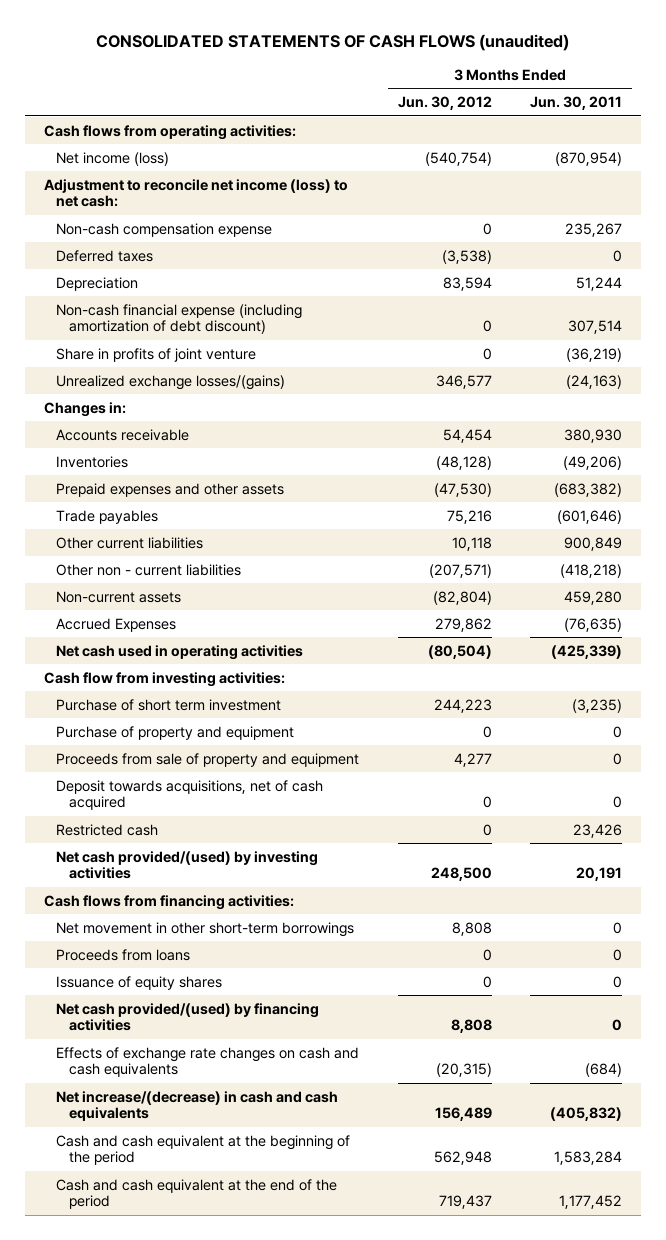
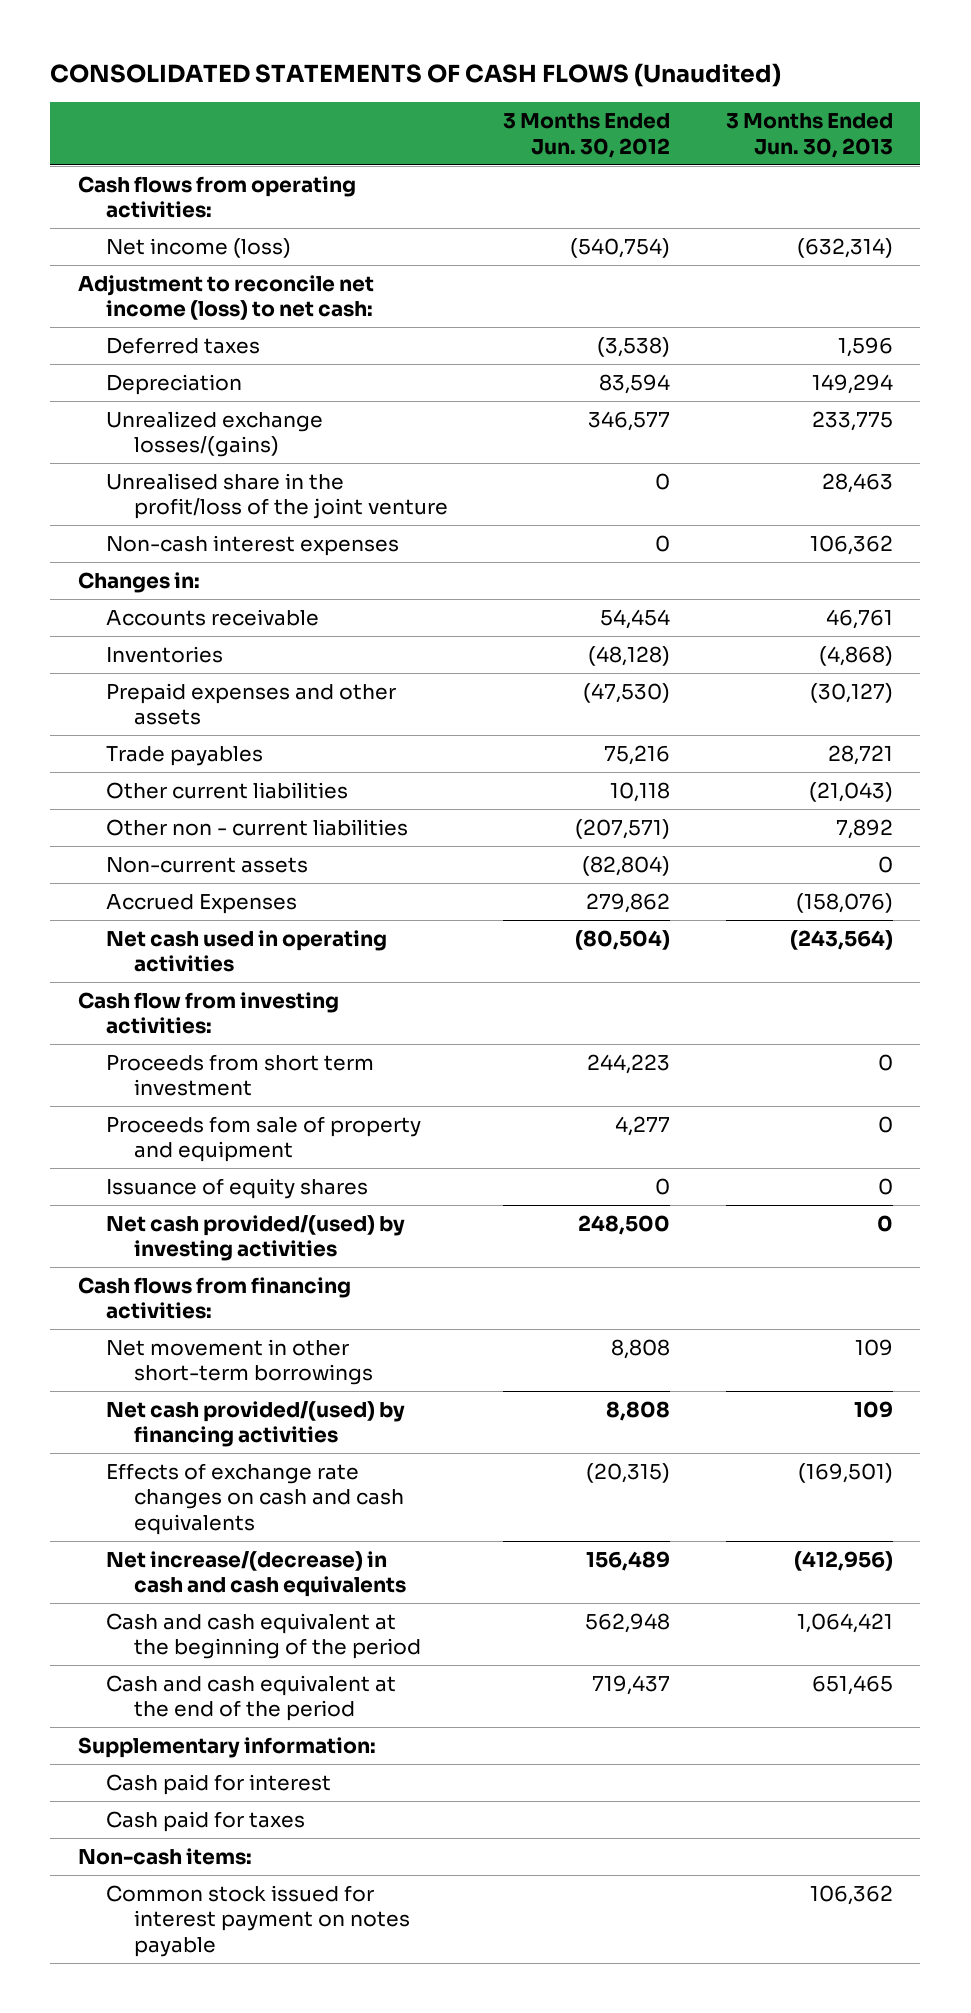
- CONSOLIDATED STATEMENTS OF CASH FLOWS (unaudited)
+ CONSOLIDATED STATEMENTS OF CASH FLOWS (Unaudited)
- | 3 Months Ended Jun. 30, 2012 | 3 Months Ended Jun. 30, 2011
+ | 3 Months Ended Jun. 30, 2012 | 3 Months Ended Jun. 30, 2013
- Non-cash compensation expense | 0 | 235,267
- Non-cash financial expense (including amortization of debt discount) | 0 | 307,514
- Share in profits of joint venture | 0 | (36,219)
+ Unrealised share in the profit/loss of the joint venture | 0 | 28,463
+ Non-cash interest expenses | 0 | 106,362
- Purchase of short term investment | 244,223 | (3,235)
- Purchase of property and equipment | 0 | 0
- Proceeds from sale of property and equipment | 4,277 | 0
- Deposit towards acquisitions, net of cash acquired | 0 | 0
- Restricted cash | 0 | 23,426
+ Proceeds from short term investment | 244,223 | 0
+ Proceeds fom sale of property and equipment | 4,277 | 0
moved up: Issuance of equity shares | 0 | 0
- Proceeds from loans | 0 | 0
+ Supplementary information:
+ Cash paid for interest
+ Cash paid for taxes
+ Non-cash items:
+ Common stock issued for interest payment on notes payable | | 106,362

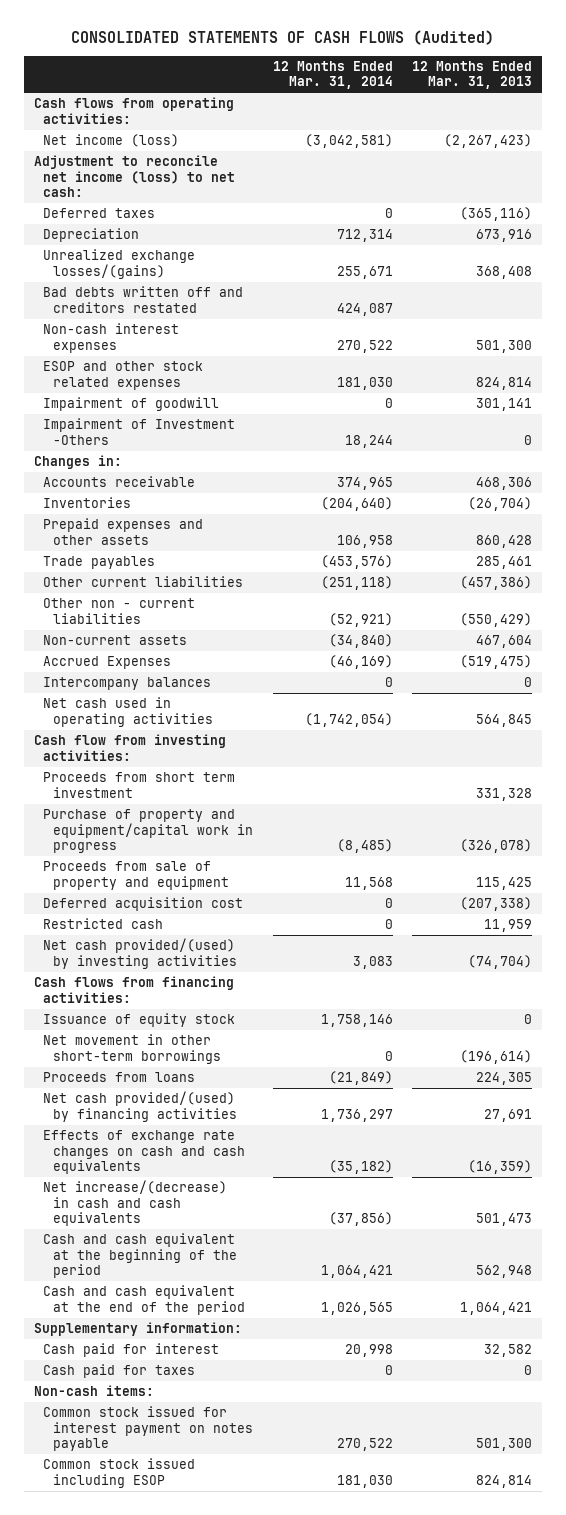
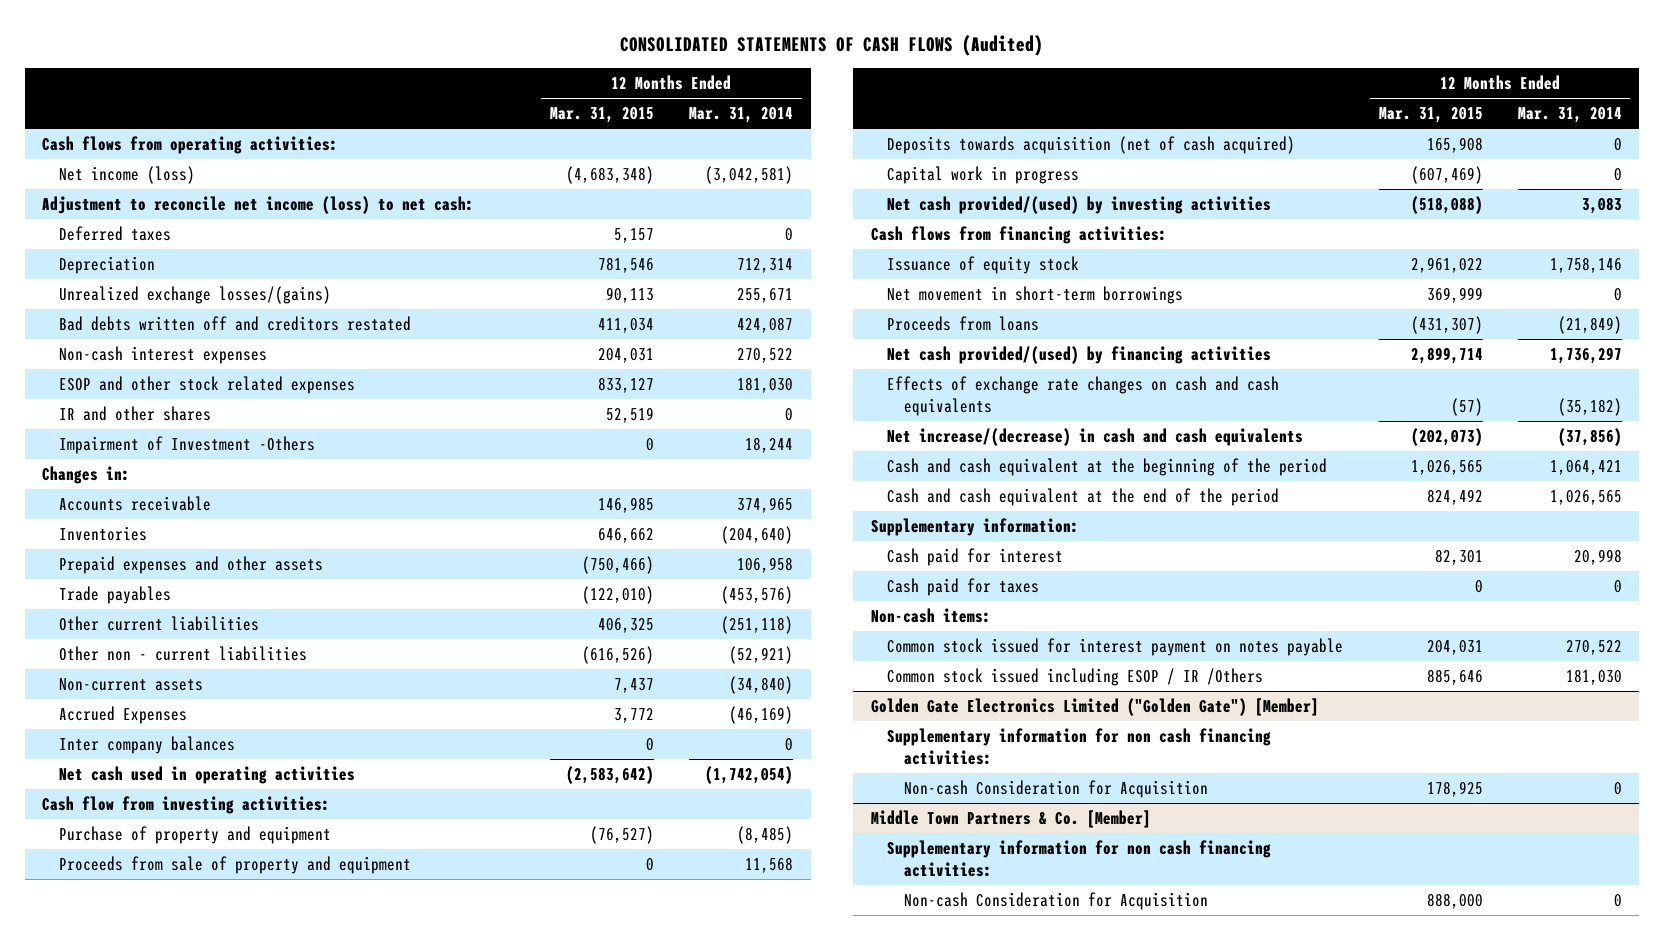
- | 12 Months Ended Mar. 31, 2014 | 12 Months Ended Mar. 31, 2013
+ | 12 Months Ended Mar. 31, 2015 | 12 Months Ended Mar. 31, 2014
- Impairment of goodwill | 0 | 301,141
+ IR and other shares | 52,519 | 0
- Intercompany balances | 0 | 0
+ Inter company balances | 0 | 0
- Proceeds from short term investment | | 331,328
- Purchase of property and equipment/capital work in progress | (8,485) | (326,078)
+ Purchase of property and equipment | (76,527) | (8,485)
- Deferred acquisition cost | 0 | (207,338)
- Restricted cash | 0 | 11,959
+ Deposits towards acquisition (net of cash acquired) | 165,908 | 0
+ Capital work in progress | (607,469) | 0
- Net movement in other short-term borrowings | 0 | (196,614)
+ Net movement in short-term borrowings | 369,999 | 0
- Common stock issued including ESOP | 181,030 | 824,814
+ Common stock issued including ESOP / IR /Others | 885,646 | 181,030
+ Golden Gate Electronics Limited ("Golden Gate") [Member]
+ Supplementary information for non cash financing activities:
+ Non-cash Consideration for Acquisition | 178,925 | 0
+ Middle Town Partners & Co. [Member]
+ Supplementary information for non cash financing activities:
+ Non-cash Consideration for Acquisition | 888,000 | 0

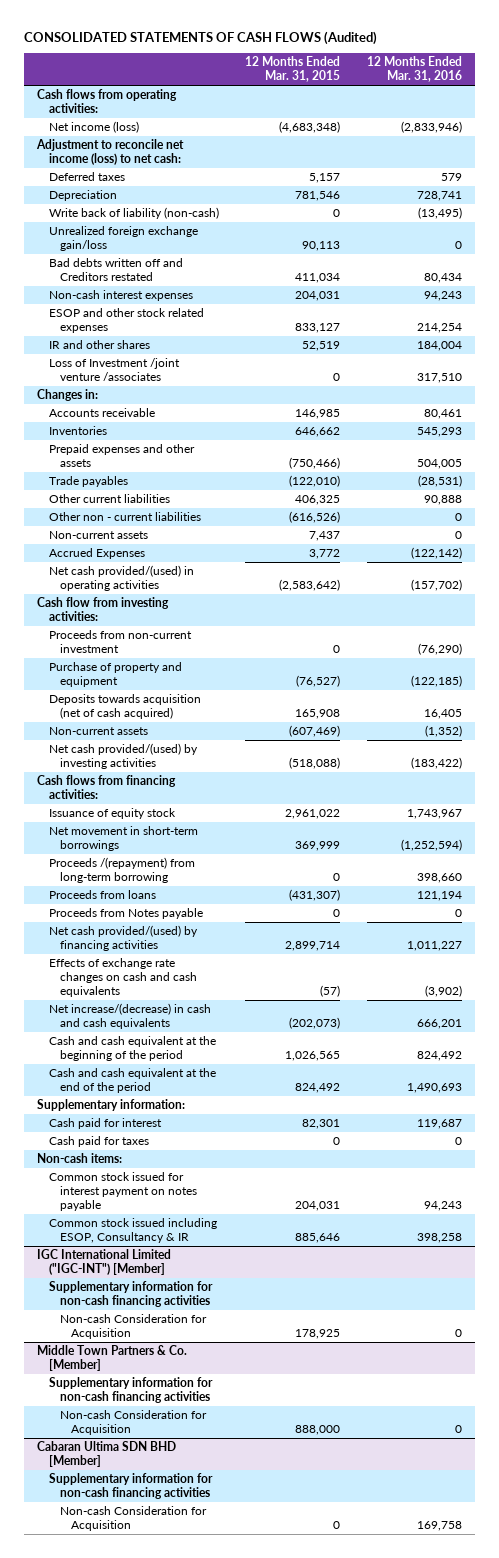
- | 12 Months Ended Mar. 31, 2015 | 12 Months Ended Mar. 31, 2014
+ | 12 Months Ended Mar. 31, 2015 | 12 Months Ended Mar. 31, 2016
- Unrealized exchange losses/(gains) | 90,113 | 255,671
- Bad debts written off and creditors restated | 411,034 | 424,087
+ Write back of liability (non-cash) | 0 | (13,495)
+ Unrealized foreign exchange gain/loss | 90,113 | 0
+ Bad debts written off and Creditors restated | 411,034 | 80,434
- Impairment of Investment -Others | 0 | 18,244
+ Loss of Investment /joint venture /associates | 0 | 317,510
- Inter company balances | 0 | 0
- Net cash used in operating activities | (2,583,642) | (1,742,054)
+ Net cash provided/(used) in operating activities | (2,583,642) | (157,702)
+ Proceeds from non-current investment | 0 | (76,290)
- Proceeds from sale of property and equipment | 0 | 11,568
- Capital work in progress | (607,469) | 0
+ Non-current assets | (607,469) | (1,352)
+ Proceeds /(repayment) from long-term borrowing | 0 | 398,660
+ Proceeds from Notes payable | 0 | 0
- Common stock issued including ESOP / IR /Others | 885,646 | 181,030
- Golden Gate Electronics Limited ("Golden Gate") [Member]
- Supplementary information for non cash financing activities:
+ Common stock issued including ESOP, Consultancy & IR | 885,646 | 398,258
+ IGC International Limited ("IGC-INT") [Member]
+ Supplementary information for non-cash financing activities
@ Middle Town Partners & Co. [Member]
- Supplementary information for non cash financing activities:
+ Supplementary information for non-cash financing activities
+ Cabaran Ultima SDN BHD [Member]
+ Supplementary information for non-cash financing activities
+ Non-cash Consideration for Acquisition | 0 | 169,758

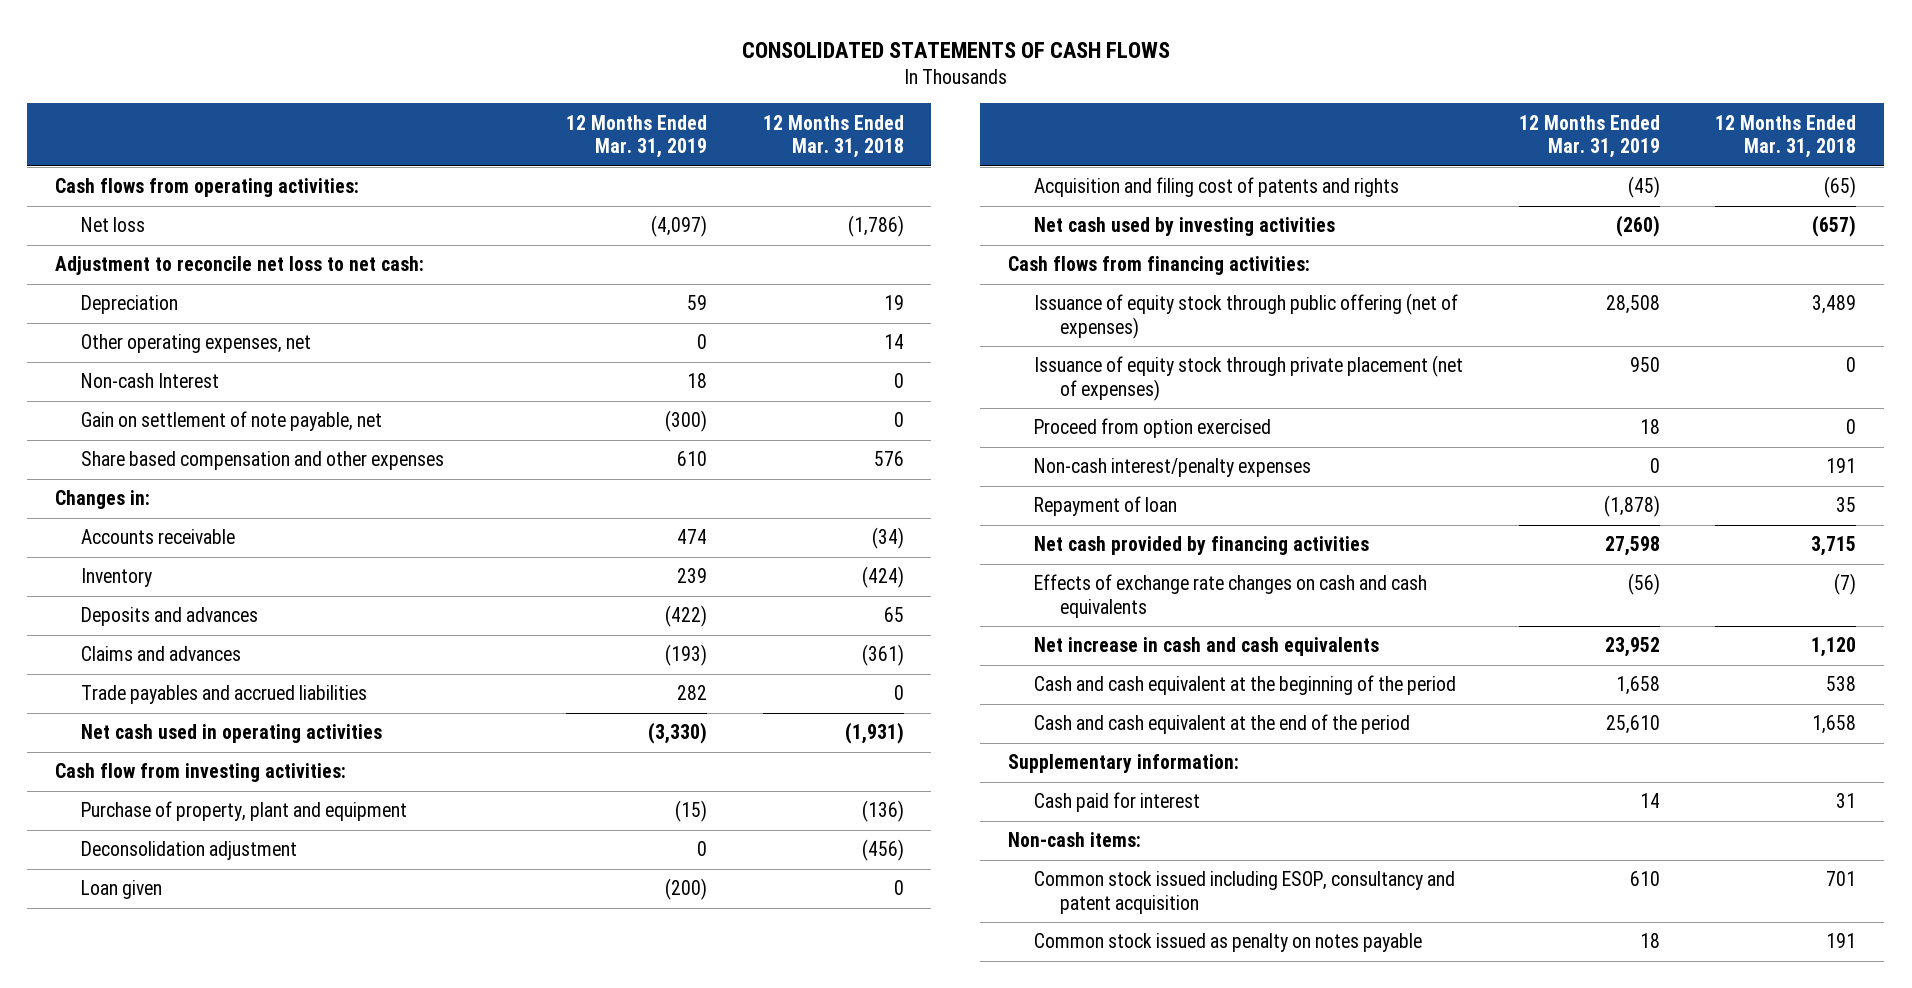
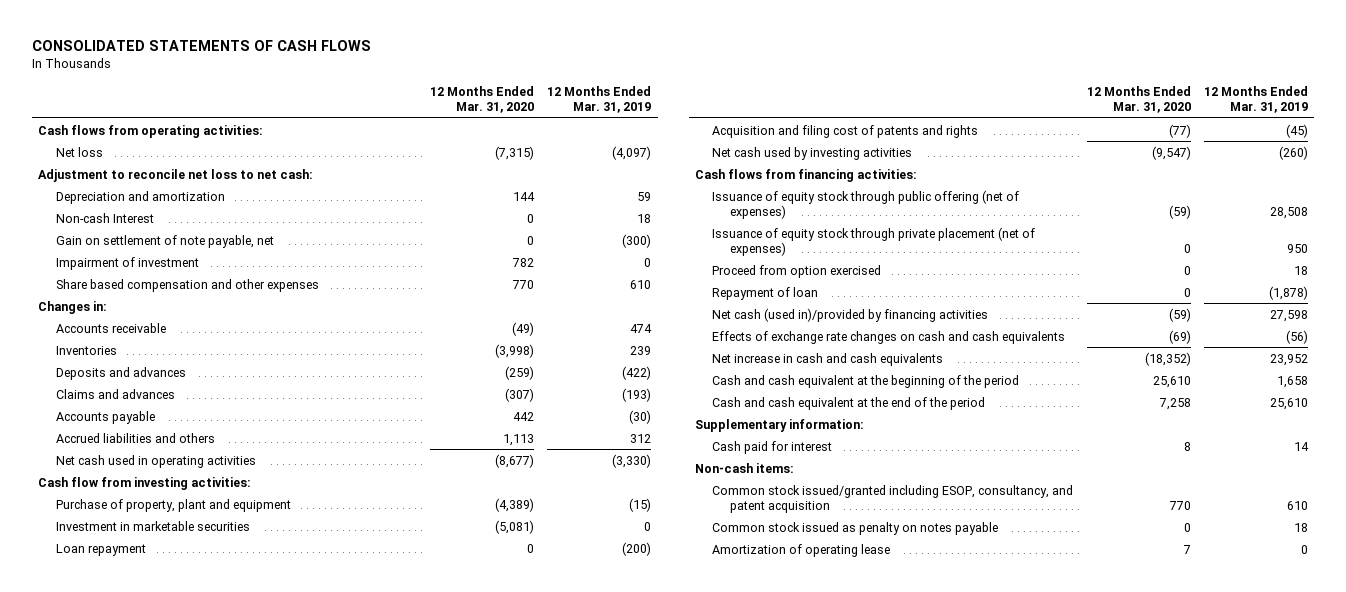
- | 12 Months Ended Mar. 31, 2019 | 12 Months Ended Mar. 31, 2018
+ | 12 Months Ended Mar. 31, 2020 | 12 Months Ended Mar. 31, 2019
- Depreciation | 59 | 19
- Other operating expenses, net | 0 | 14
+ Depreciation and amortization | 144 | 59
+ Impairment of investment | 782 | 0
- Inventory | 239 | (424)
+ Inventories | (3,998) | 239
- Trade payables and accrued liabilities | 282 | 0
+ Accounts payable | 442 | (30)
+ Accrued liabilities and others | 1,113 | 312
- Deconsolidation adjustment | 0 | (456)
- Loan given | (200) | 0
+ Investment in marketable securities | (5,081) | 0
+ Loan repayment | 0 | (200)
- Non-cash interest/penalty expenses | 0 | 191
- Net cash provided by financing activities | 27,598 | 3,715
+ Net cash (used in)/provided by financing activities | (59) | 27,598
- Common stock issued including ESOP, consultancy and patent acquisition | 610 | 701
+ Common stock issued/granted including ESOP, consultancy, and patent acquisition | 770 | 610
+ Amortization of operating lease | 7 | 0

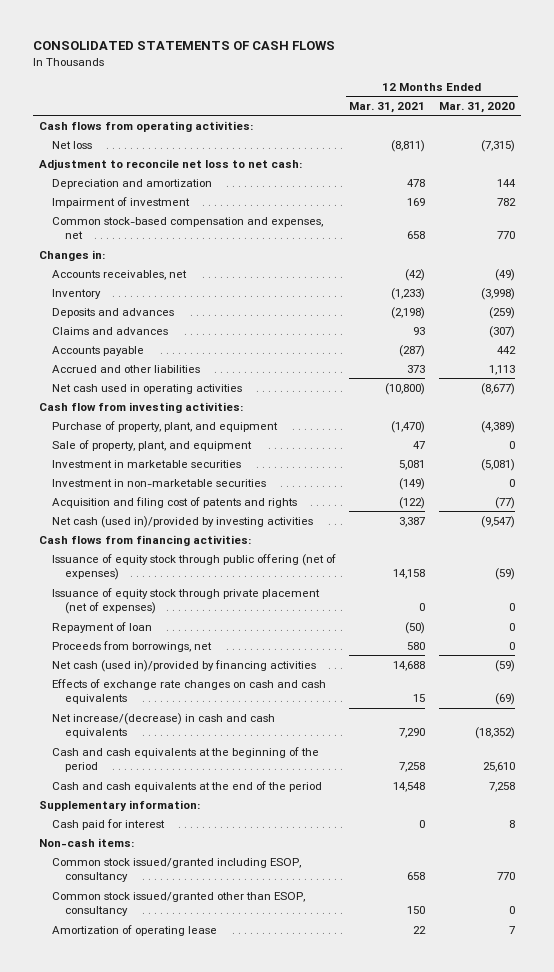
- | 12 Months Ended Mar. 31, 2020 | 12 Months Ended Mar. 31, 2019
+ | 12 Months Ended Mar. 31, 2021 | 12 Months Ended Mar. 31, 2020
- Non-cash Interest | 0 | 18
- Gain on settlement of note payable, net | 0 | (300)
- Share based compensation and other expenses | 770 | 610
+ Common stock-based compensation and expenses, net | 658 | 770
- Accounts receivable | (49) | 474
- Inventories | (3,998) | 239
+ Accounts receivables, net | (42) | (49)
+ Inventory | (1,233) | (3,998)
- Accrued liabilities and others | 1,113 | 312
+ Accrued and other liabilities | 373 | 1,113
- Purchase of property, plant and equipment | (4,389) | (15)
+ Purchase of property, plant, and equipment | (1,470) | (4,389)
+ Sale of property, plant, and equipment | 47 | 0
- Loan repayment | 0 | (200)
+ Investment in non-marketable securities | (149) | 0
- Net cash used by investing activities | (9,547) | (260)
+ Net cash (used in)/provided by investing activities | 3,387 | (9,547)
- Proceed from option exercised | 0 | 18
+ Proceeds from borrowings, net | 580 | 0
- Net increase in cash and cash equivalents | (18,352) | 23,952
- Cash and cash equivalent at the beginning of the period | 25,610 | 1,658
- Cash and cash equivalent at the end of the period | 7,258 | 25,610
+ Net increase/(decrease) in cash and cash equivalents | 7,290 | (18,352)
+ Cash and cash equivalents at the beginning of the period | 7,258 | 25,610
+ Cash and cash equivalents at the end of the period | 14,548 | 7,258
- Common stock issued/granted including ESOP, consultancy, and patent acquisition | 770 | 610
- Common stock issued as penalty on notes payable | 0 | 18
+ Common stock issued/granted including ESOP, consultancy | 658 | 770
+ Common stock issued/granted other than ESOP, consultancy | 150 | 0

